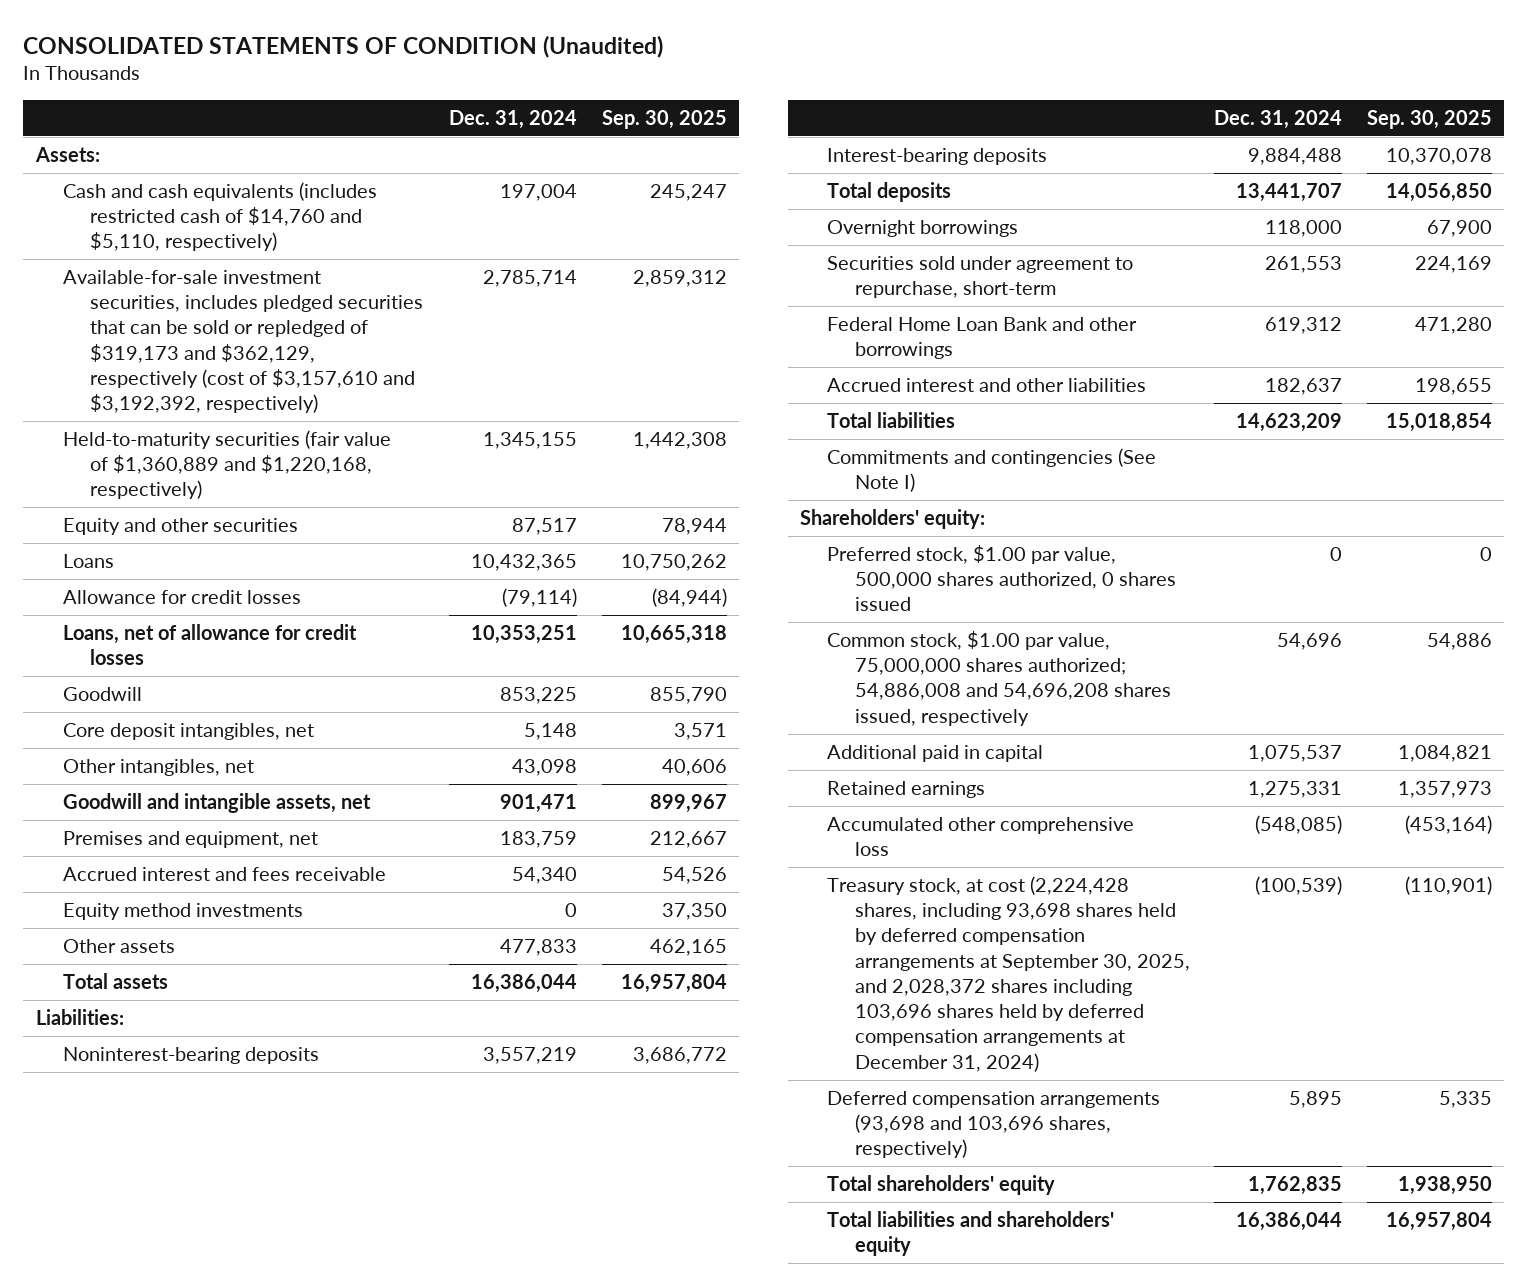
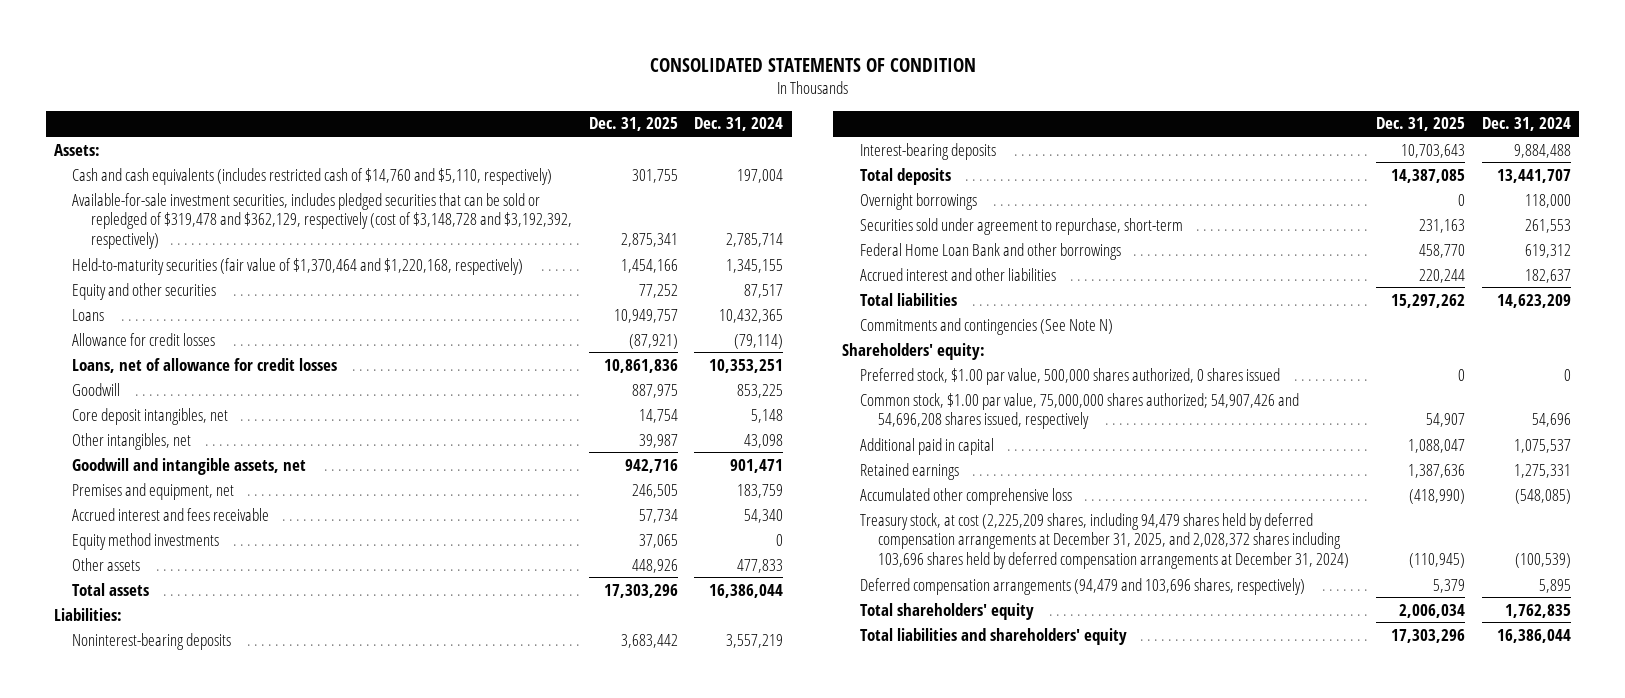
- CONSOLIDATED STATEMENTS OF CONDITION (Unaudited)
+ CONSOLIDATED STATEMENTS OF CONDITION
- | Dec. 31, 2024 | Sep. 30, 2025
+ | Dec. 31, 2025 | Dec. 31, 2024
- Available-for-sale investment securities, includes pledged securities that can be sold or repledged of $319,173 and $362,129, respectively (cost of $3,157,610 and $3,192,392, respectively) | 2,785,714 | 2,859,312
- Held-to-maturity securities (fair value of $1,360,889 and $1,220,168, respectively) | 1,345,155 | 1,442,308
+ Available-for-sale investment securities, includes pledged securities that can be sold or repledged of $319,478 and $362,129, respectively (cost of $3,148,728 and $3,192,392, respectively) | 2,875,341 | 2,785,714
+ Held-to-maturity securities (fair value of $1,370,464 and $1,220,168, respectively) | 1,454,166 | 1,345,155
- Commitments and contingencies (See Note I)
+ Commitments and contingencies (See Note N)
- Common stock, $1.00 par value, 75,000,000 shares authorized; 54,886,008 and 54,696,208 shares issued, respectively | 54,696 | 54,886
+ Common stock, $1.00 par value, 75,000,000 shares authorized; 54,907,426 and 54,696,208 shares issued, respectively | 54,907 | 54,696
- Treasury stock, at cost (2,224,428 shares, including 93,698 shares held by deferred compensation arrangements at September 30, 2025, and 2,028,372 shares including 103,696 shares held by deferred compensation arrangements at December 31, 2024) | (100,539) | (110,901)
- Deferred compensation arrangements (93,698 and 103,696 shares, respectively) | 5,895 | 5,335
+ Treasury stock, at cost (2,225,209 shares, including 94,479 shares held by deferred compensation arrangements at December 31, 2025, and 2,028,372 shares including 103,696 shares held by deferred compensation arrangements at December 31, 2024) | (110,945) | (100,539)
+ Deferred compensation arrangements (94,479 and 103,696 shares, respectively) | 5,379 | 5,895

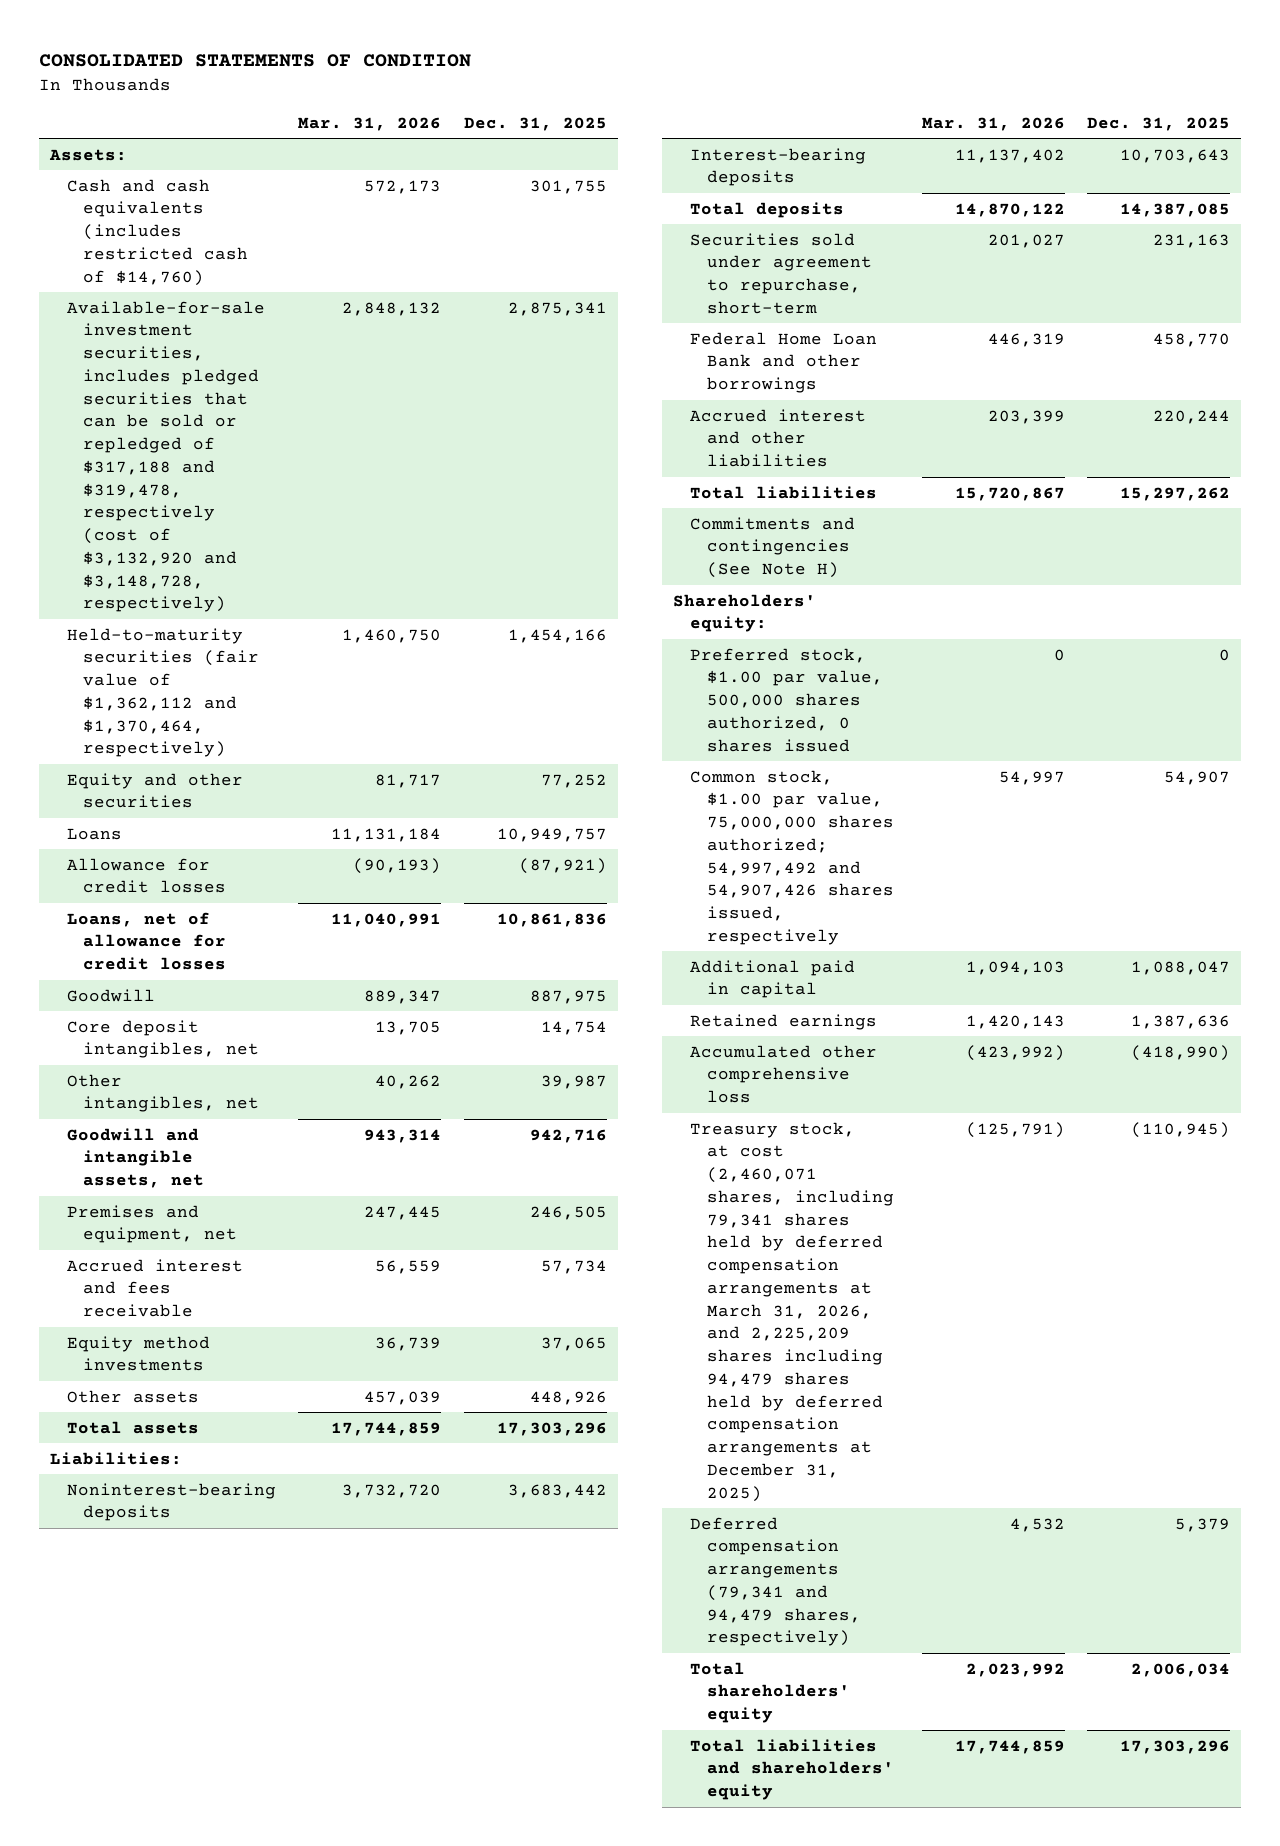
- | Dec. 31, 2025 | Dec. 31, 2024
+ | Mar. 31, 2026 | Dec. 31, 2025
- Cash and cash equivalents (includes restricted cash of $14,760 and $5,110, respectively) | 301,755 | 197,004
- Available-for-sale investment securities, includes pledged securities that can be sold or repledged of $319,478 and $362,129, respectively (cost of $3,148,728 and $3,192,392, respectively) | 2,875,341 | 2,785,714
- Held-to-maturity securities (fair value of $1,370,464 and $1,220,168, respectively) | 1,454,166 | 1,345,155
+ Cash and cash equivalents (includes restricted cash of $14,760) | 572,173 | 301,755
+ Available-for-sale investment securities, includes pledged securities that can be sold or repledged of $317,188 and $319,478, respectively (cost of $3,132,920 and $3,148,728, respectively) | 2,848,132 | 2,875,341
+ Held-to-maturity securities (fair value of $1,362,112 and $1,370,464, respectively) | 1,460,750 | 1,454,166
- Overnight borrowings | 0 | 118,000
- Commitments and contingencies (See Note N)
+ Commitments and contingencies (See Note H)
- Common stock, $1.00 par value, 75,000,000 shares authorized; 54,907,426 and 54,696,208 shares issued, respectively | 54,907 | 54,696
+ Common stock, $1.00 par value, 75,000,000 shares authorized; 54,997,492 and 54,907,426 shares issued, respectively | 54,997 | 54,907
- Treasury stock, at cost (2,225,209 shares, including 94,479 shares held by deferred compensation arrangements at December 31, 2025, and 2,028,372 shares including 103,696 shares held by deferred compensation arrangements at December 31, 2024) | (110,945) | (100,539)
- Deferred compensation arrangements (94,479 and 103,696 shares, respectively) | 5,379 | 5,895
+ Treasury stock, at cost (2,460,071 shares, including 79,341 shares held by deferred compensation arrangements at March 31, 2026, and 2,225,209 shares including 94,479 shares held by deferred compensation arrangements at December 31, 2025) | (125,791) | (110,945)
+ Deferred compensation arrangements (79,341 and 94,479 shares, respectively) | 4,532 | 5,379

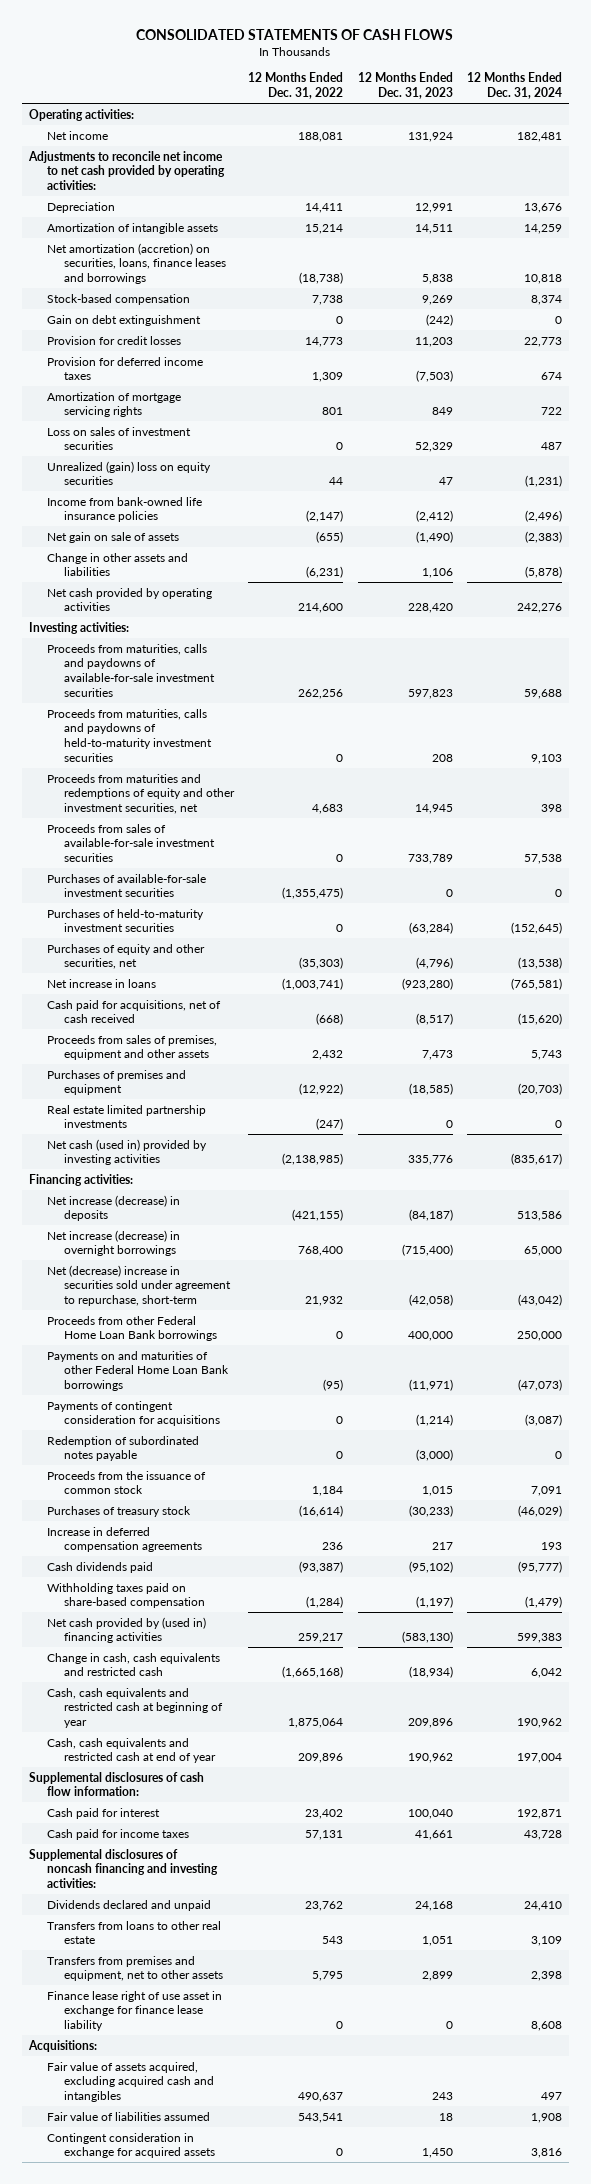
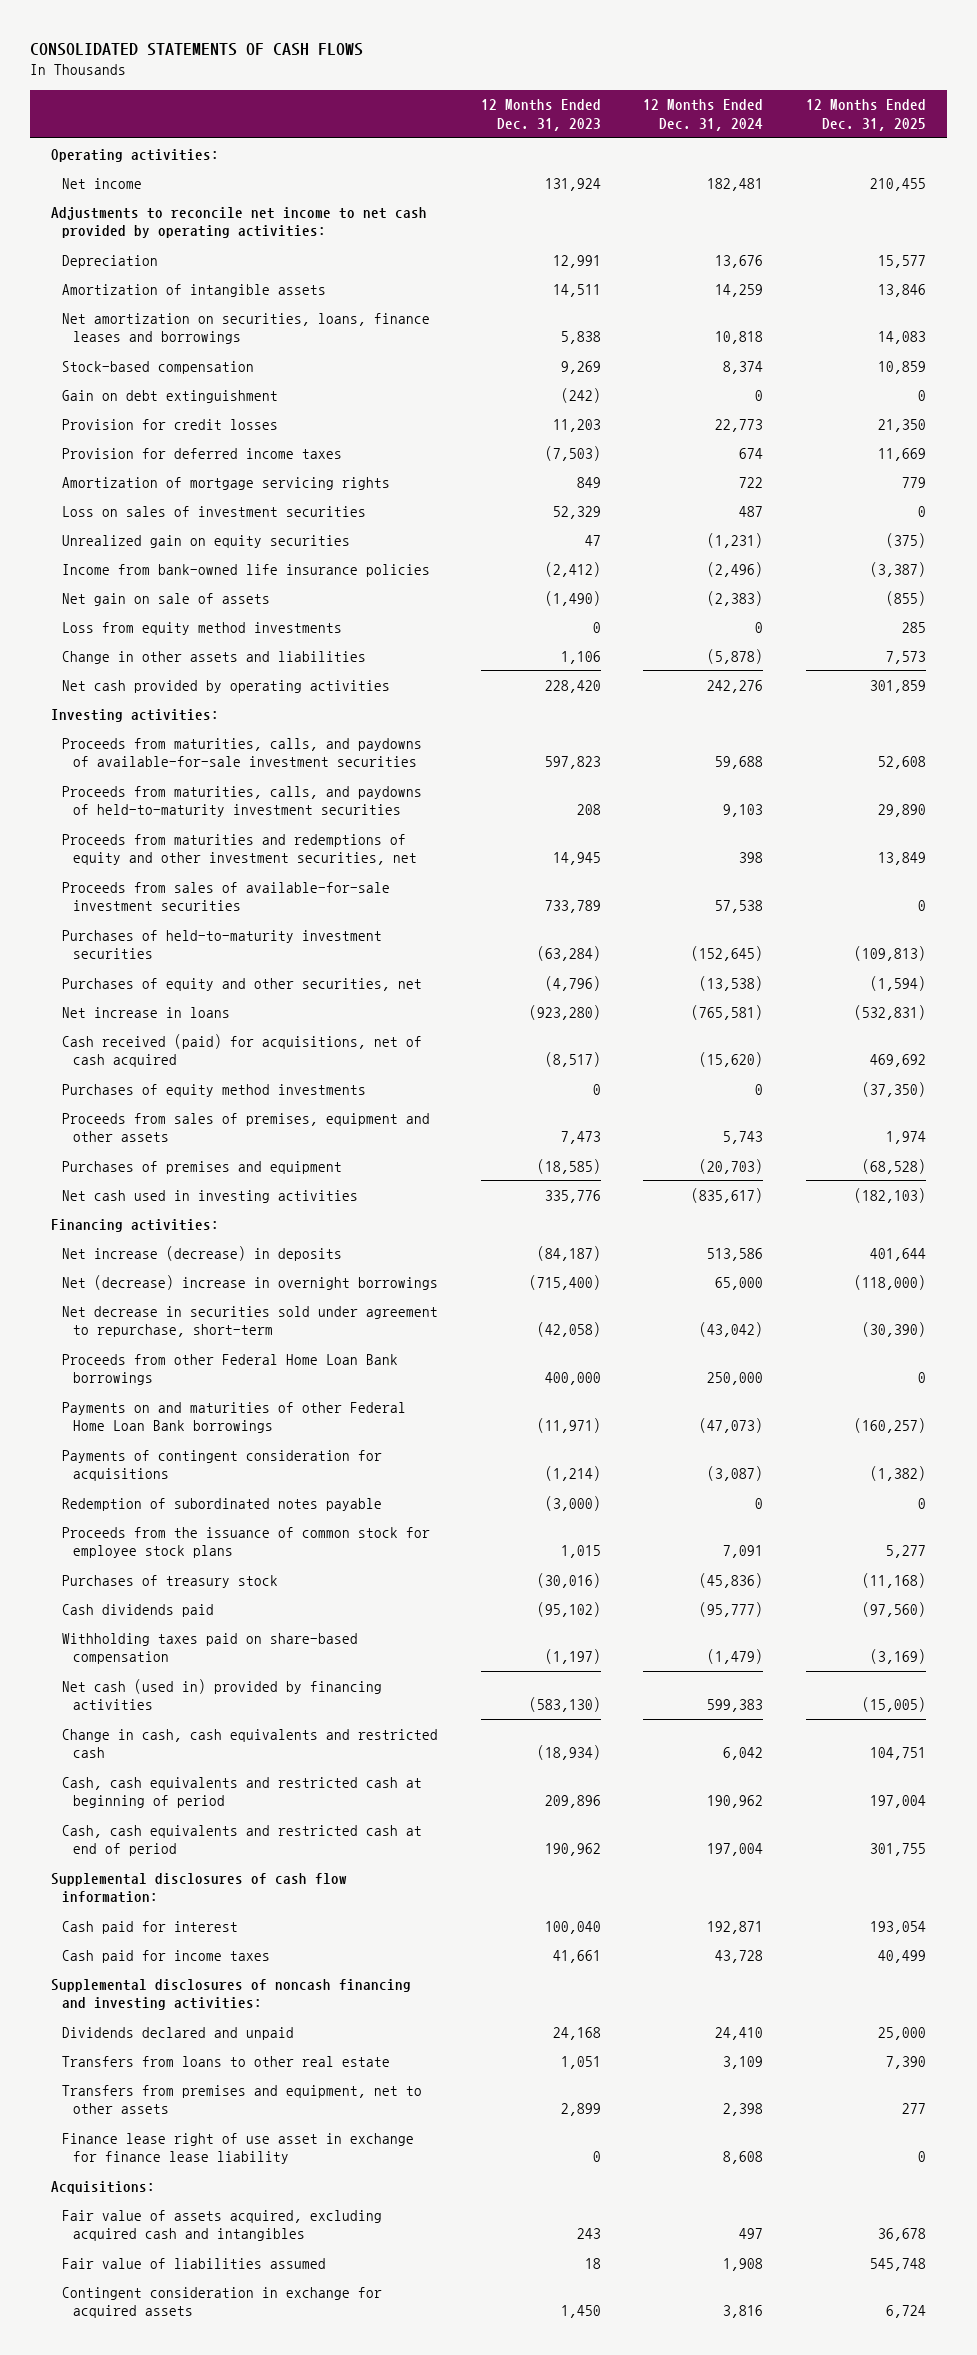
- | 12 Months Ended Dec. 31, 2022 | 12 Months Ended Dec. 31, 2023 | 12 Months Ended Dec. 31, 2024
+ | 12 Months Ended Dec. 31, 2023 | 12 Months Ended Dec. 31, 2024 | 12 Months Ended Dec. 31, 2025
- Net amortization (accretion) on securities, loans, finance leases and borrowings | (18,738) | 5,838 | 10,818
+ Net amortization on securities, loans, finance leases and borrowings | 5,838 | 10,818 | 14,083
- Unrealized (gain) loss on equity securities | 44 | 47 | (1,231)
+ Unrealized gain on equity securities | 47 | (1,231) | (375)
+ Loss from equity method investments | 0 | 0 | 285
- Proceeds from maturities, calls and paydowns of available-for-sale investment securities | 262,256 | 597,823 | 59,688
- Proceeds from maturities, calls and paydowns of held-to-maturity investment securities | 0 | 208 | 9,103
+ Proceeds from maturities, calls, and paydowns of available-for-sale investment securities | 597,823 | 59,688 | 52,608
+ Proceeds from maturities, calls, and paydowns of held-to-maturity investment securities | 208 | 9,103 | 29,890
- Purchases of available-for-sale investment securities | (1,355,475) | 0 | 0
- Cash paid for acquisitions, net of cash received | (668) | (8,517) | (15,620)
+ Cash received (paid) for acquisitions, net of cash acquired | (8,517) | (15,620) | 469,692
+ Purchases of equity method investments | 0 | 0 | (37,350)
- Real estate limited partnership investments | (247) | 0 | 0
- Net cash (used in) provided by investing activities | (2,138,985) | 335,776 | (835,617)
+ Net cash used in investing activities | 335,776 | (835,617) | (182,103)
- Net increase (decrease) in overnight borrowings | 768,400 | (715,400) | 65,000
- Net (decrease) increase in securities sold under agreement to repurchase, short-term | 21,932 | (42,058) | (43,042)
+ Net (decrease) increase in overnight borrowings | (715,400) | 65,000 | (118,000)
+ Net decrease in securities sold under agreement to repurchase, short-term | (42,058) | (43,042) | (30,390)
- Proceeds from the issuance of common stock | 1,184 | 1,015 | 7,091
- Purchases of treasury stock | (16,614) | (30,233) | (46,029)
- Increase in deferred compensation agreements | 236 | 217 | 193
+ Proceeds from the issuance of common stock for employee stock plans | 1,015 | 7,091 | 5,277
+ Purchases of treasury stock | (30,016) | (45,836) | (11,168)
- Net cash provided by (used in) financing activities | 259,217 | (583,130) | 599,383
+ Net cash (used in) provided by financing activities | (583,130) | 599,383 | (15,005)
- Cash, cash equivalents and restricted cash at beginning of year | 1,875,064 | 209,896 | 190,962
- Cash, cash equivalents and restricted cash at end of year | 209,896 | 190,962 | 197,004
+ Cash, cash equivalents and restricted cash at beginning of period | 209,896 | 190,962 | 197,004
+ Cash, cash equivalents and restricted cash at end of period | 190,962 | 197,004 | 301,755

